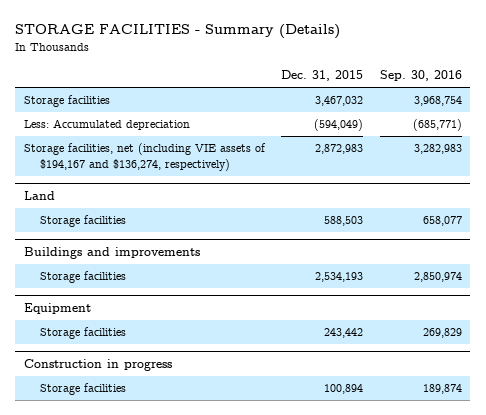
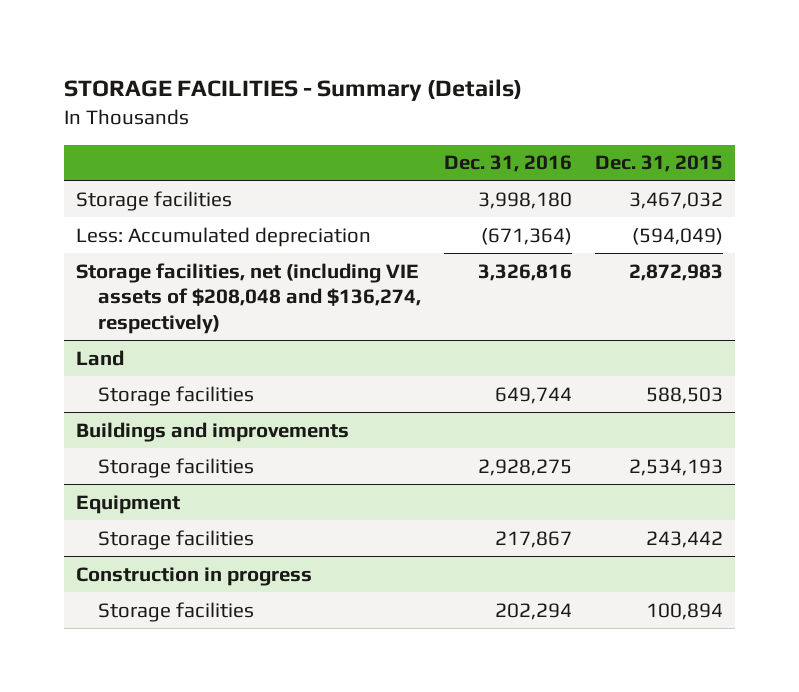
- | Dec. 31, 2015 | Sep. 30, 2016
+ | Dec. 31, 2016 | Dec. 31, 2015
- Storage facilities, net (including VIE assets of $194,167 and $136,274, respectively) | 2,872,983 | 3,282,983
+ Storage facilities, net (including VIE assets of $208,048 and $136,274, respectively) | 3,326,816 | 2,872,983

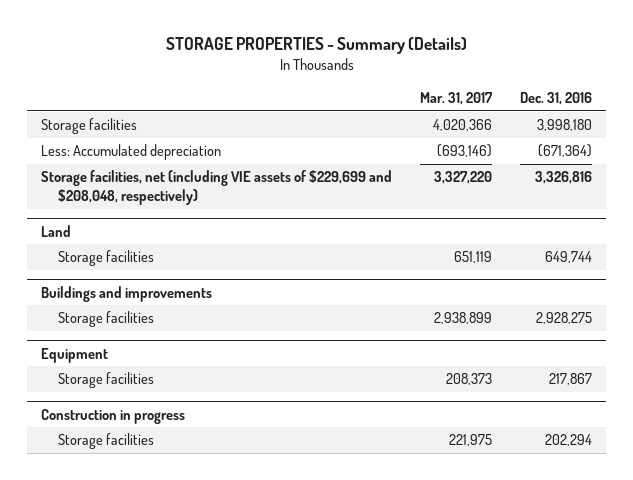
- STORAGE FACILITIES - Summary (Details)
+ STORAGE PROPERTIES - Summary (Details)
- | Dec. 31, 2016 | Dec. 31, 2015
+ | Mar. 31, 2017 | Dec. 31, 2016
- Storage facilities, net (including VIE assets of $208,048 and $136,274, respectively) | 3,326,816 | 2,872,983
+ Storage facilities, net (including VIE assets of $229,699 and $208,048, respectively) | 3,327,220 | 3,326,816

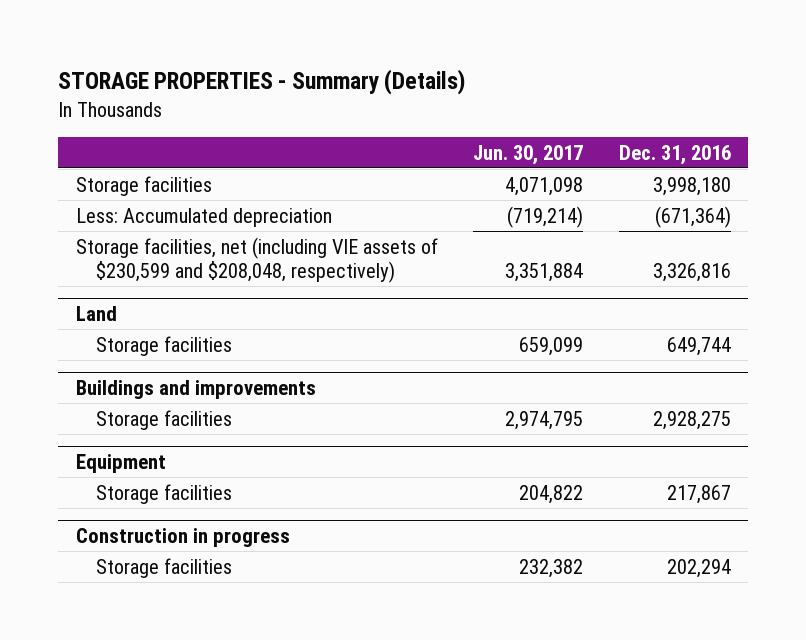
- | Mar. 31, 2017 | Dec. 31, 2016
+ | Jun. 30, 2017 | Dec. 31, 2016
- Storage facilities, net (including VIE assets of $229,699 and $208,048, respectively) | 3,327,220 | 3,326,816
+ Storage facilities, net (including VIE assets of $230,599 and $208,048, respectively) | 3,351,884 | 3,326,816

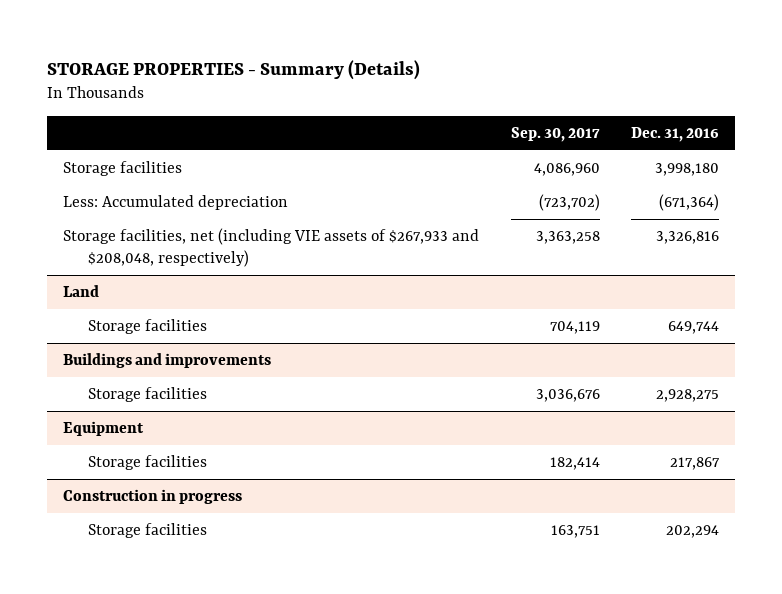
- | Jun. 30, 2017 | Dec. 31, 2016
+ | Sep. 30, 2017 | Dec. 31, 2016
- Storage facilities, net (including VIE assets of $230,599 and $208,048, respectively) | 3,351,884 | 3,326,816
+ Storage facilities, net (including VIE assets of $267,933 and $208,048, respectively) | 3,363,258 | 3,326,816

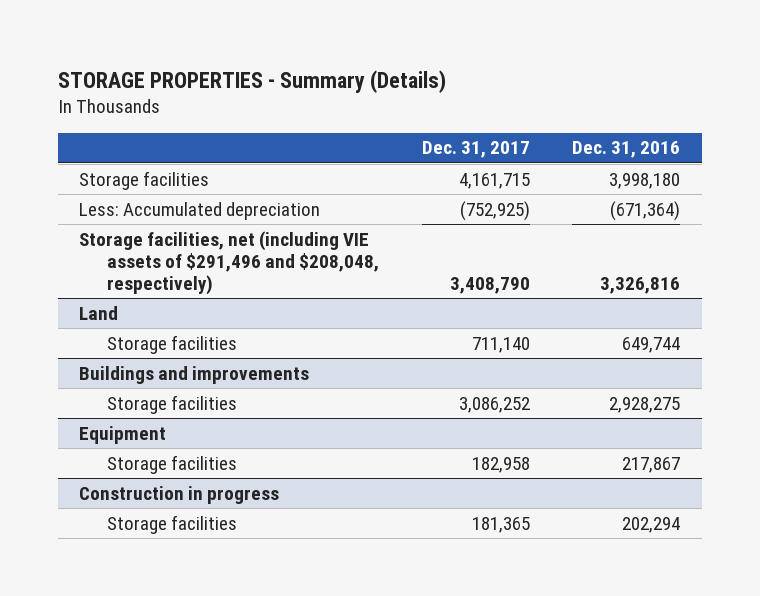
- | Sep. 30, 2017 | Dec. 31, 2016
+ | Dec. 31, 2017 | Dec. 31, 2016
- Storage facilities, net (including VIE assets of $267,933 and $208,048, respectively) | 3,363,258 | 3,326,816
+ Storage facilities, net (including VIE assets of $291,496 and $208,048, respectively) | 3,408,790 | 3,326,816

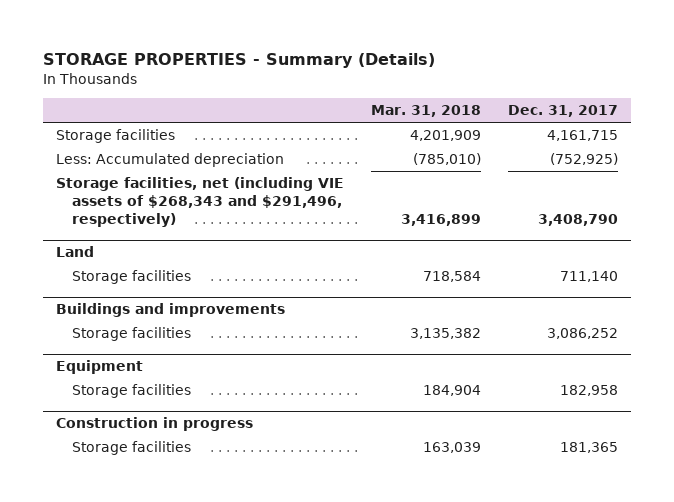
- | Dec. 31, 2017 | Dec. 31, 2016
+ | Mar. 31, 2018 | Dec. 31, 2017
- Storage facilities, net (including VIE assets of $291,496 and $208,048, respectively) | 3,408,790 | 3,326,816
+ Storage facilities, net (including VIE assets of $268,343 and $291,496, respectively) | 3,416,899 | 3,408,790

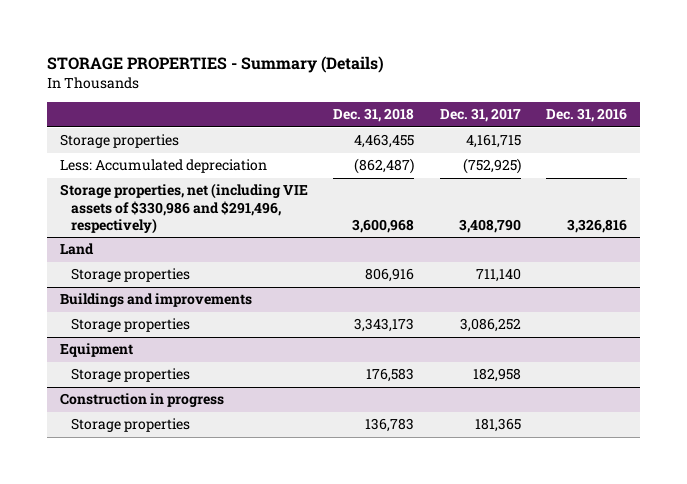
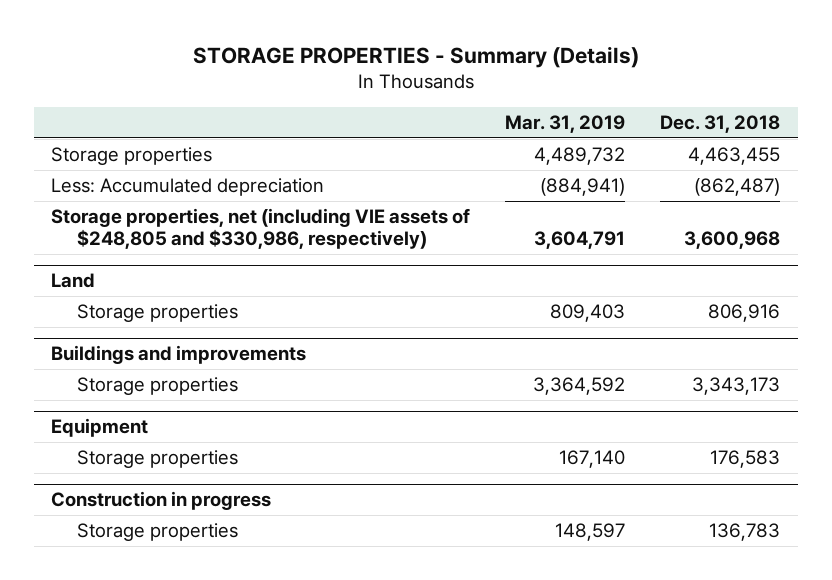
- | Dec. 31, 2018 | Dec. 31, 2017 | Dec. 31, 2016
+ | Mar. 31, 2019 | Dec. 31, 2018
- Storage properties, net (including VIE assets of $330,986 and $291,496, respectively) | 3,600,968 | 3,408,790 | 3,326,816
+ Storage properties, net (including VIE assets of $248,805 and $330,986, respectively) | 3,604,791 | 3,600,968

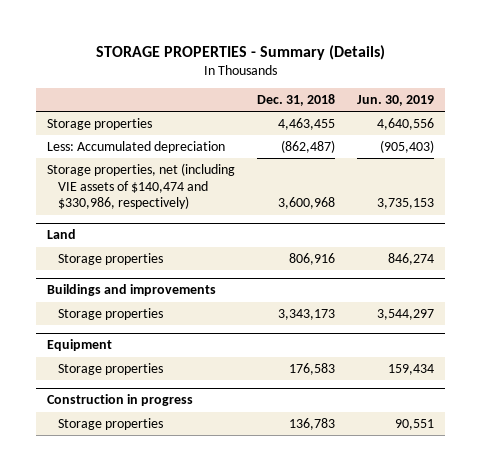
- | Mar. 31, 2019 | Dec. 31, 2018
+ | Dec. 31, 2018 | Jun. 30, 2019
- Storage properties, net (including VIE assets of $248,805 and $330,986, respectively) | 3,604,791 | 3,600,968
+ Storage properties, net (including VIE assets of $140,474 and $330,986, respectively) | 3,600,968 | 3,735,153

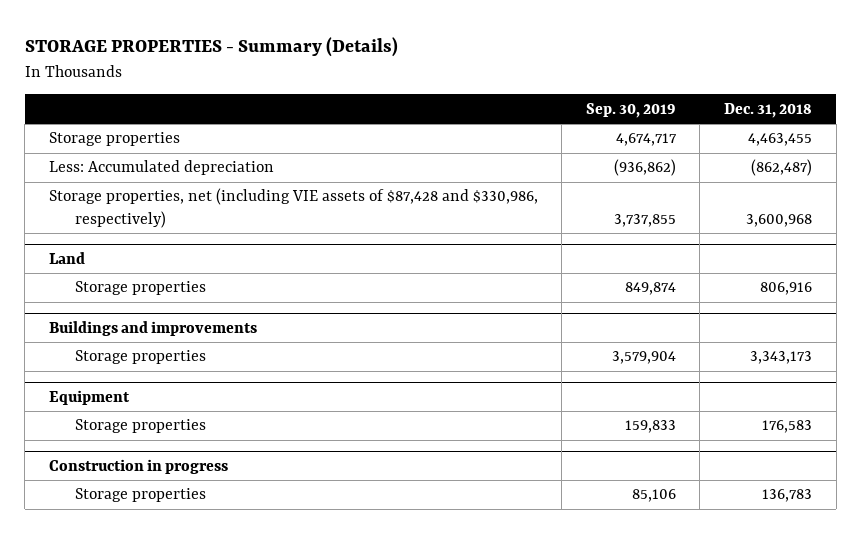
- | Dec. 31, 2018 | Jun. 30, 2019
+ | Sep. 30, 2019 | Dec. 31, 2018
- Storage properties, net (including VIE assets of $140,474 and $330,986, respectively) | 3,600,968 | 3,735,153
+ Storage properties, net (including VIE assets of $87,428 and $330,986, respectively) | 3,737,855 | 3,600,968

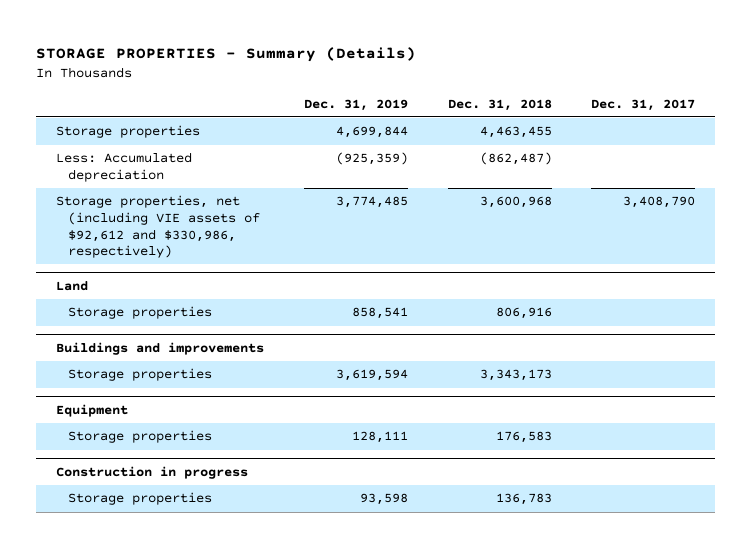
- | Sep. 30, 2019 | Dec. 31, 2018
+ | Dec. 31, 2019 | Dec. 31, 2018 | Dec. 31, 2017
- Storage properties, net (including VIE assets of $87,428 and $330,986, respectively) | 3,737,855 | 3,600,968
+ Storage properties, net (including VIE assets of $92,612 and $330,986, respectively) | 3,774,485 | 3,600,968 | 3,408,790

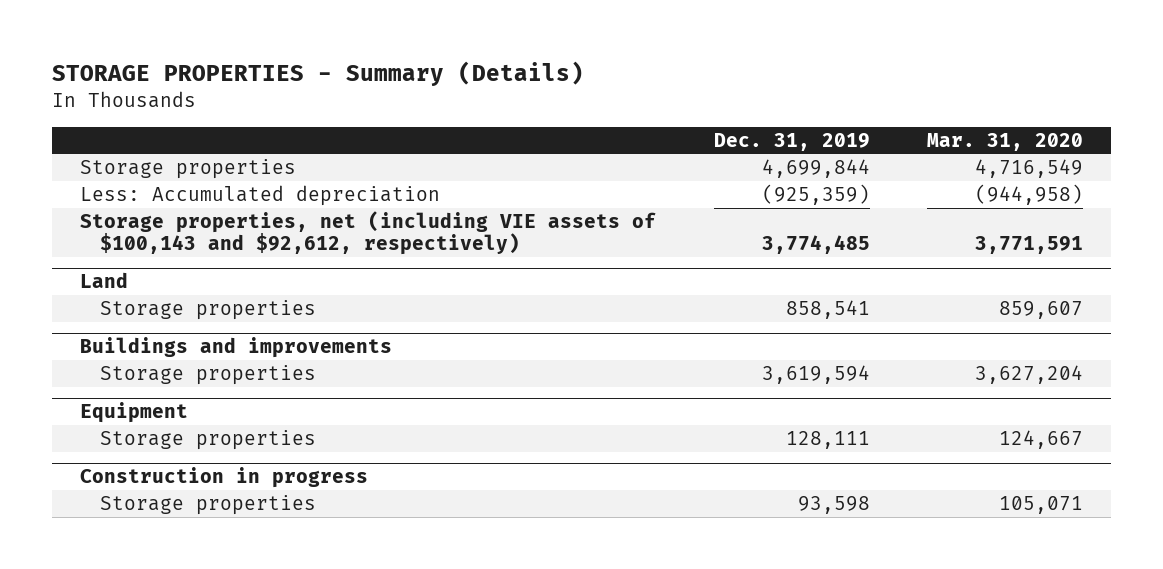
- | Dec. 31, 2019 | Dec. 31, 2018 | Dec. 31, 2017
+ | Dec. 31, 2019 | Mar. 31, 2020
- Storage properties, net (including VIE assets of $92,612 and $330,986, respectively) | 3,774,485 | 3,600,968 | 3,408,790
+ Storage properties, net (including VIE assets of $100,143 and $92,612, respectively) | 3,774,485 | 3,771,591

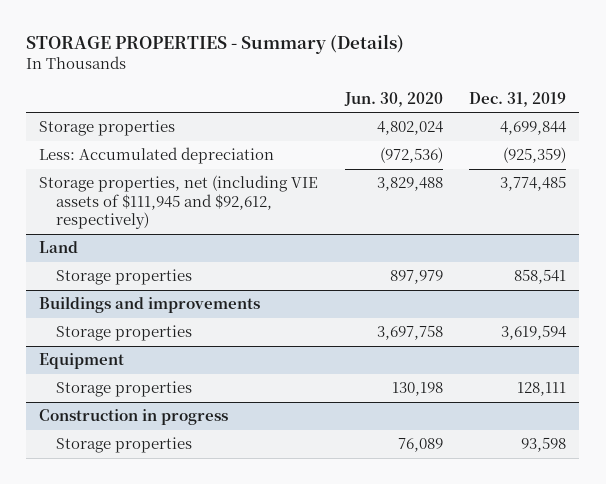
- | Dec. 31, 2019 | Mar. 31, 2020
+ | Jun. 30, 2020 | Dec. 31, 2019
- Storage properties, net (including VIE assets of $100,143 and $92,612, respectively) | 3,774,485 | 3,771,591
+ Storage properties, net (including VIE assets of $111,945 and $92,612, respectively) | 3,829,488 | 3,774,485

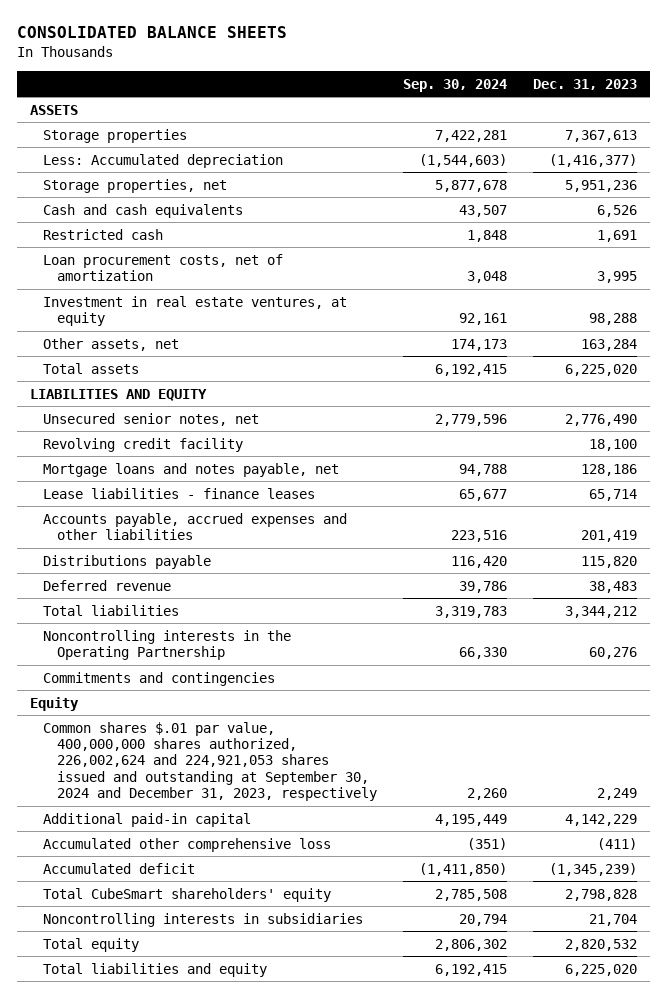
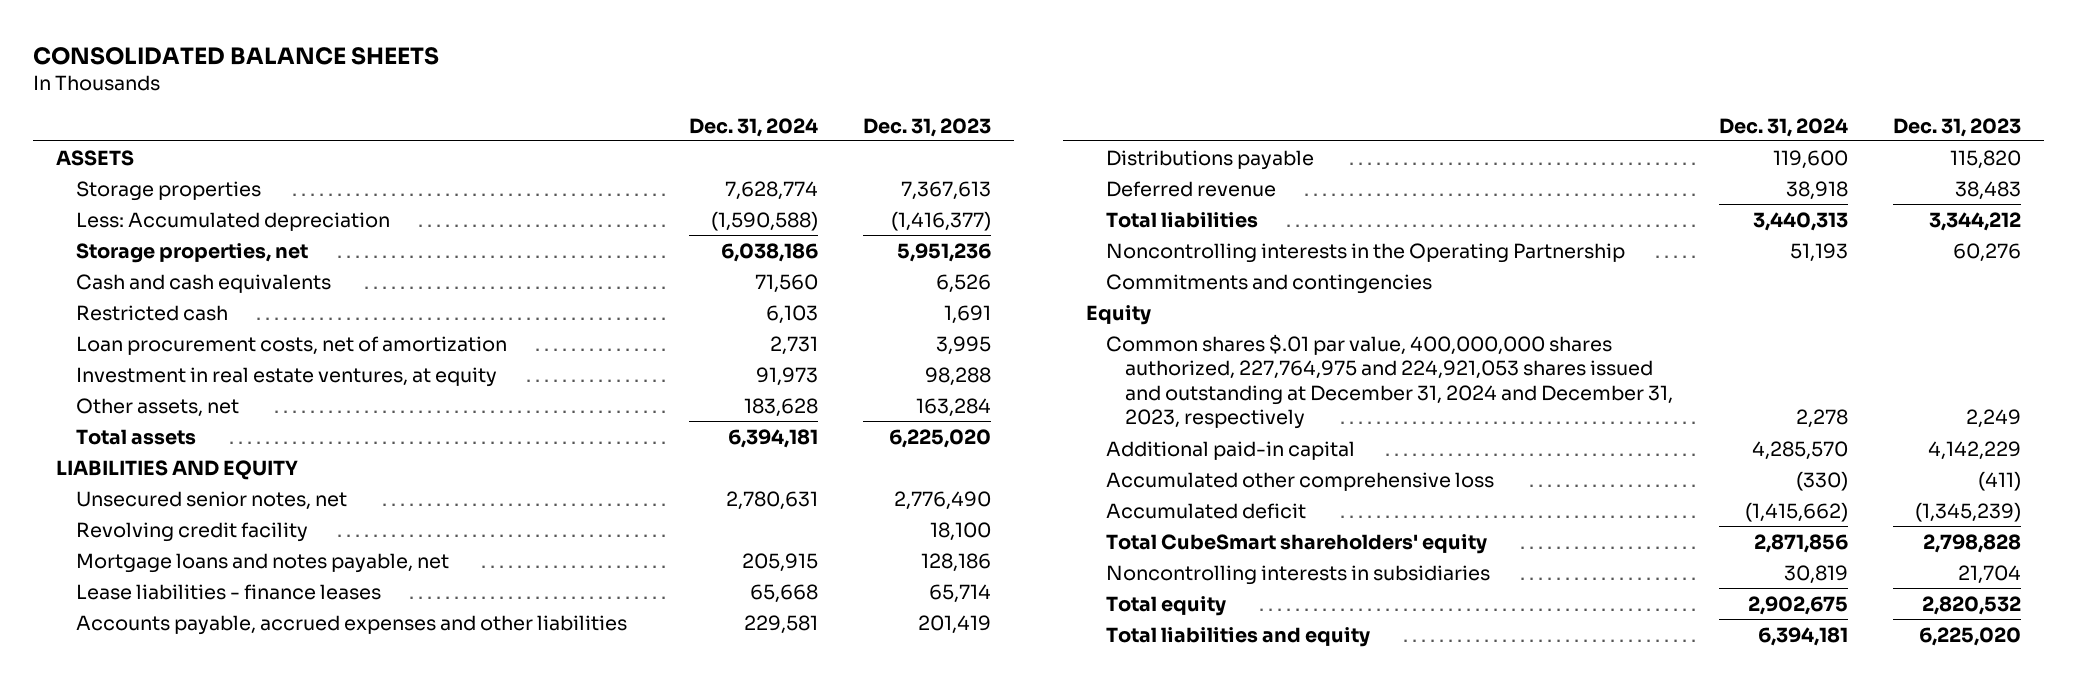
- | Sep. 30, 2024 | Dec. 31, 2023
+ | Dec. 31, 2024 | Dec. 31, 2023
- Common shares $.01 par value, 400,000,000 shares authorized, 226,002,624 and 224,921,053 shares issued and outstanding at September 30, 2024 and December 31, 2023, respectively | 2,260 | 2,249
+ Common shares $.01 par value, 400,000,000 shares authorized, 227,764,975 and 224,921,053 shares issued and outstanding at December 31, 2024 and December 31, 2023, respectively | 2,278 | 2,249

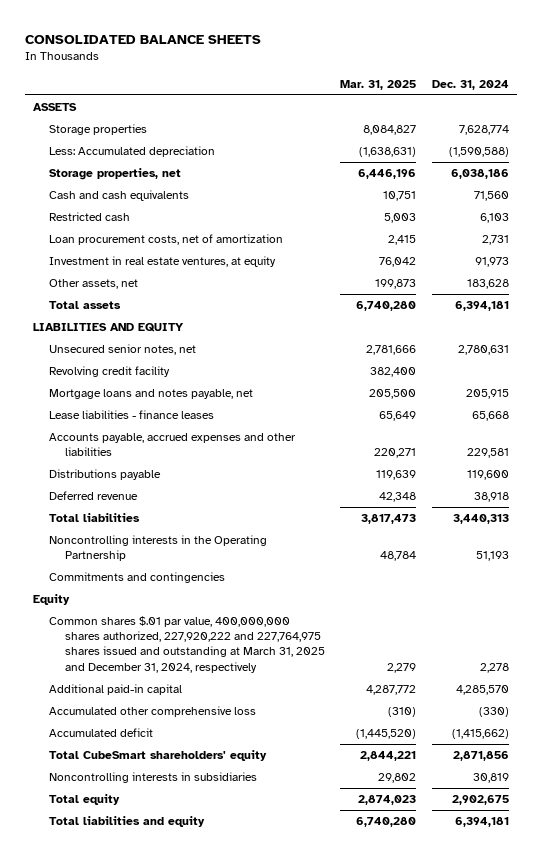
- | Dec. 31, 2024 | Dec. 31, 2023
+ | Mar. 31, 2025 | Dec. 31, 2024
- Common shares $.01 par value, 400,000,000 shares authorized, 227,764,975 and 224,921,053 shares issued and outstanding at December 31, 2024 and December 31, 2023, respectively | 2,278 | 2,249
+ Common shares $.01 par value, 400,000,000 shares authorized, 227,920,222 and 227,764,975 shares issued and outstanding at March 31, 2025 and December 31, 2024, respectively | 2,279 | 2,278

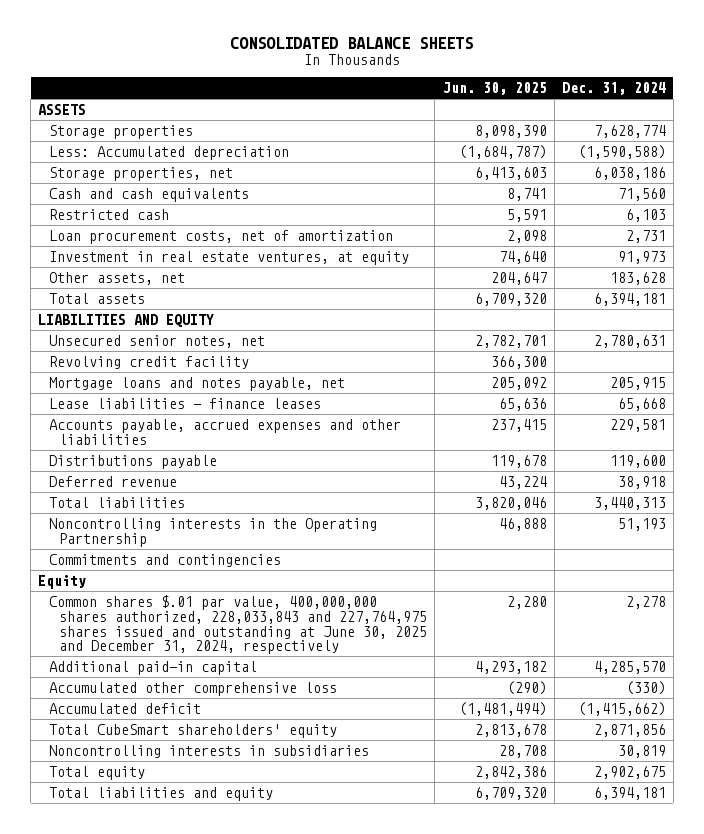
- | Mar. 31, 2025 | Dec. 31, 2024
+ | Jun. 30, 2025 | Dec. 31, 2024
- Common shares $.01 par value, 400,000,000 shares authorized, 227,920,222 and 227,764,975 shares issued and outstanding at March 31, 2025 and December 31, 2024, respectively | 2,279 | 2,278
+ Common shares $.01 par value, 400,000,000 shares authorized, 228,033,843 and 227,764,975 shares issued and outstanding at June 30, 2025 and December 31, 2024, respectively | 2,280 | 2,278

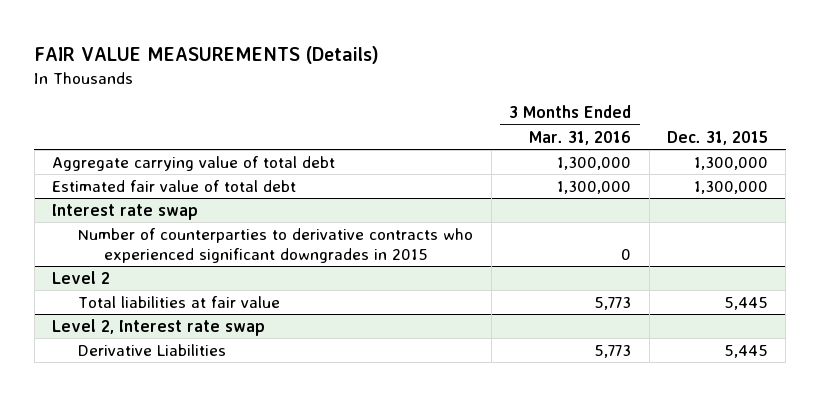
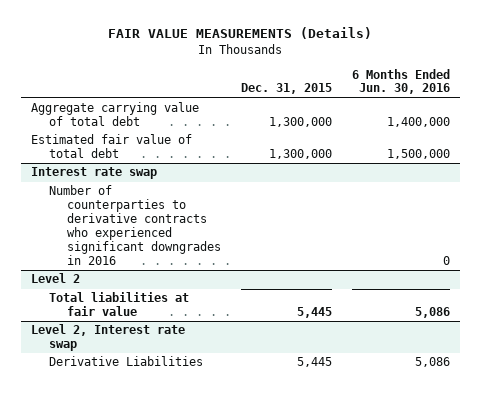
- | 3 Months Ended Mar. 31, 2016 | Dec. 31, 2015
+ | Dec. 31, 2015 | 6 Months Ended Jun. 30, 2016
@ Interest rate swap
- Number of counterparties to derivative contracts who experienced significant downgrades in 2015 | 0 |
+ Number of counterparties to derivative contracts who experienced significant downgrades in 2016 | | 0

